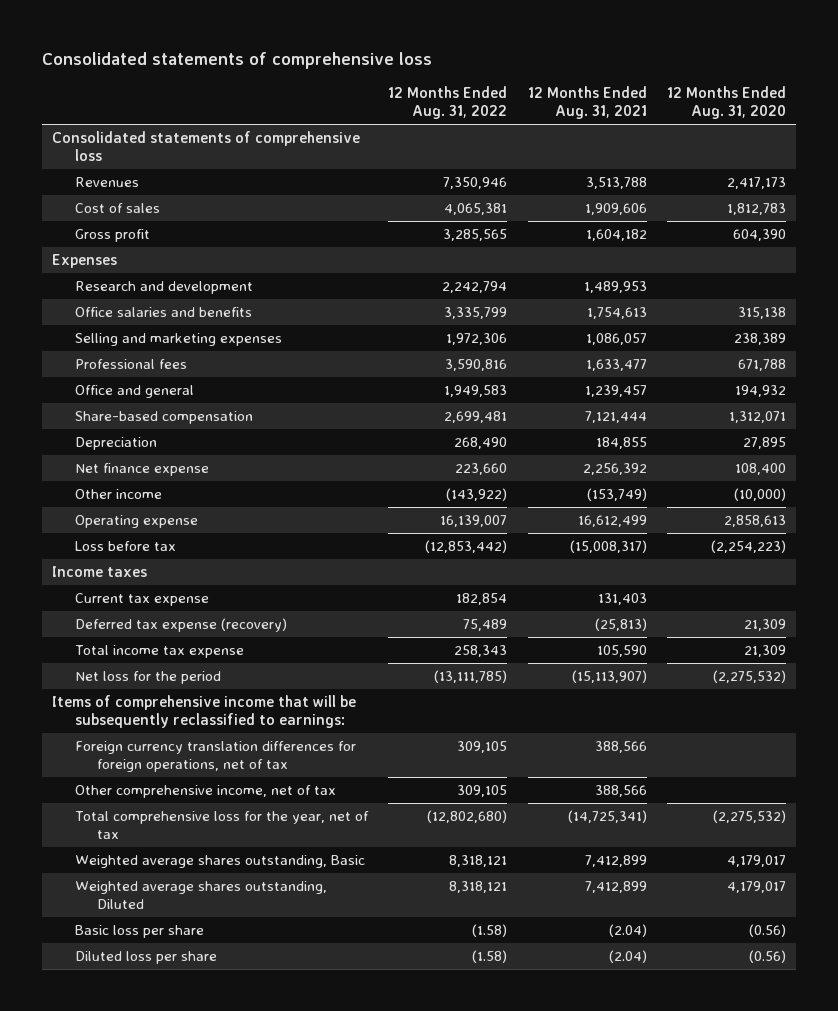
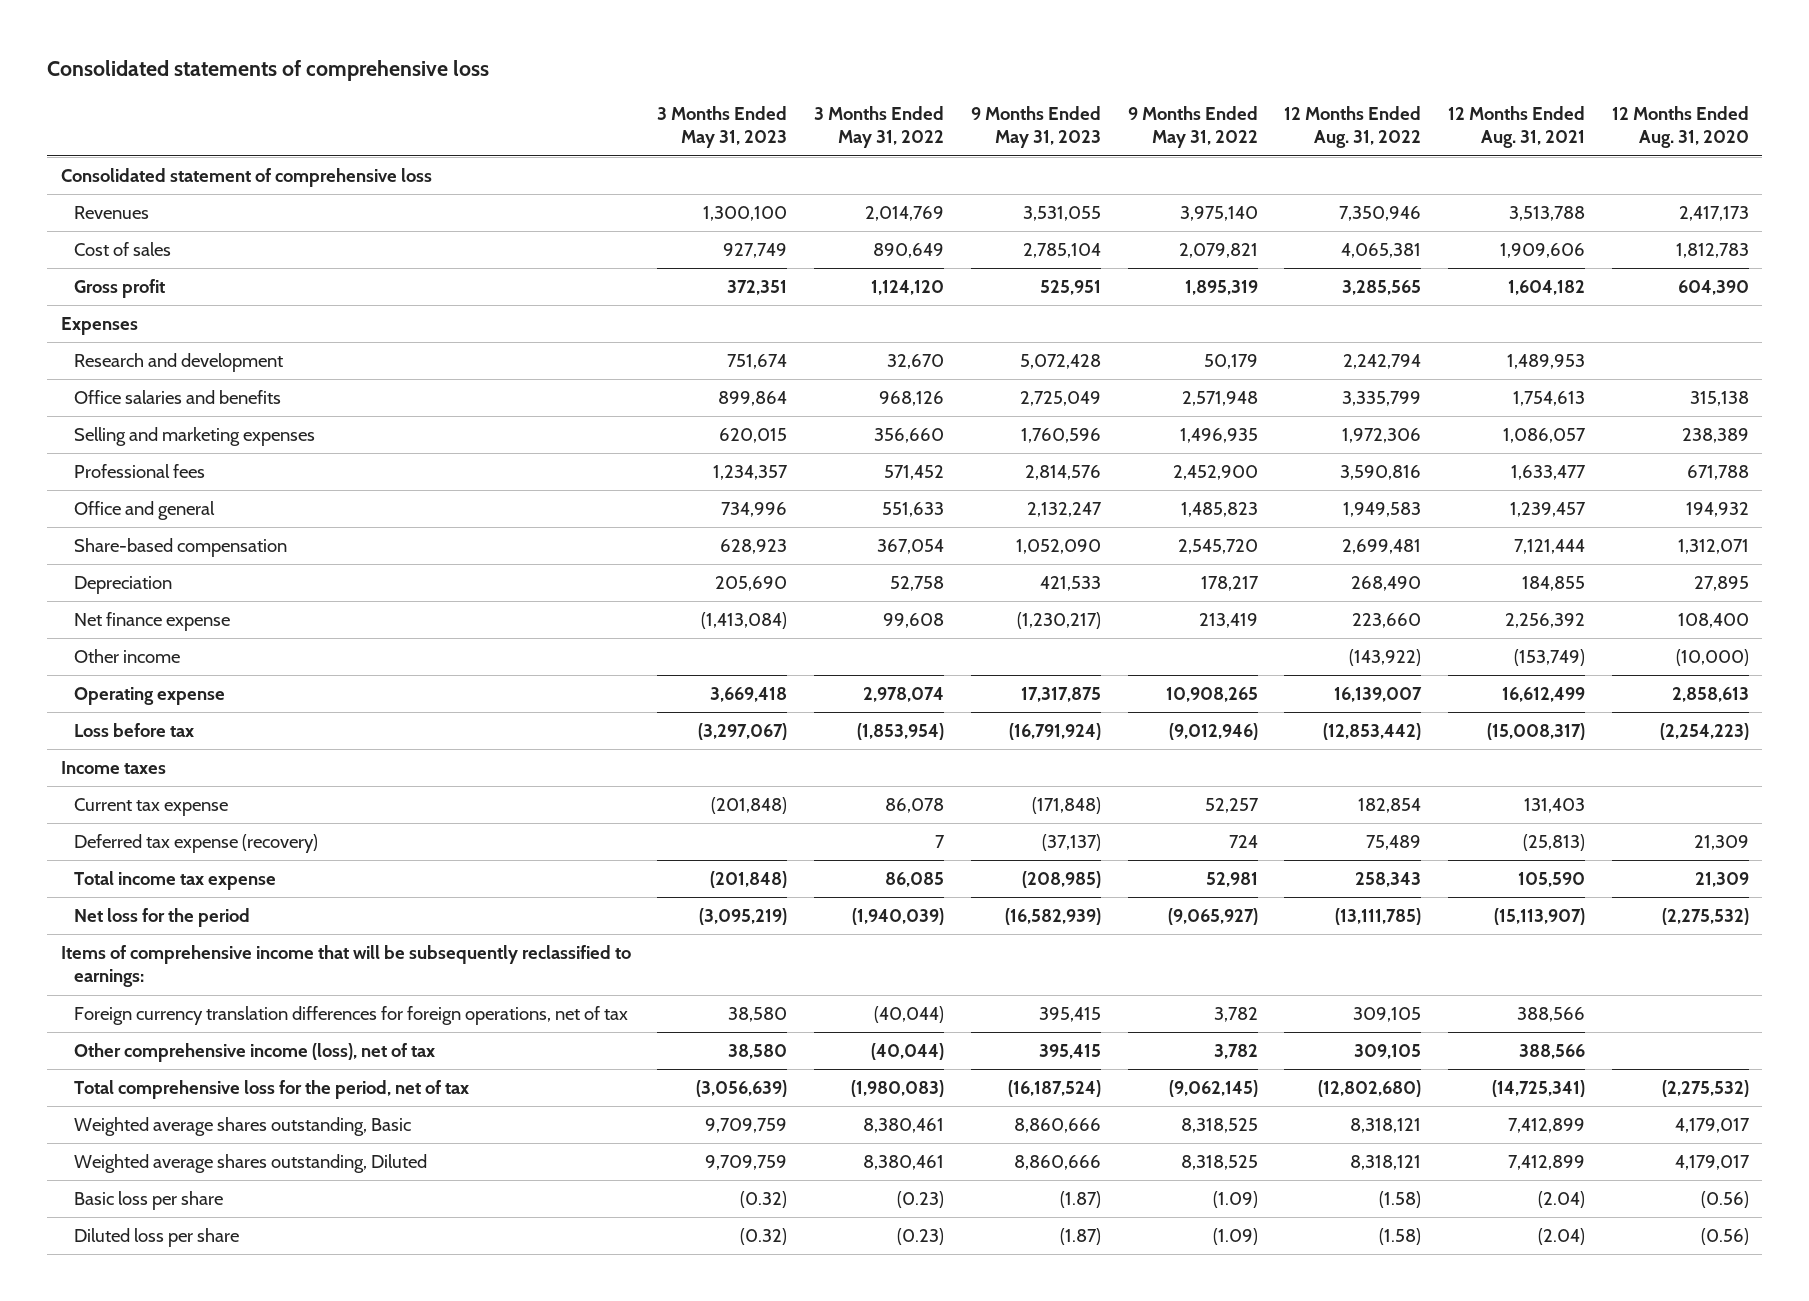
- | 12 Months Ended Aug. 31, 2022 | 12 Months Ended Aug. 31, 2021 | 12 Months Ended Aug. 31, 2020
+ | 3 Months Ended May 31, 2023 | 3 Months Ended May 31, 2022 | 9 Months Ended May 31, 2023 | 9 Months Ended May 31, 2022 | 12 Months Ended Aug. 31, 2022 | 12 Months Ended Aug. 31, 2021 | 12 Months Ended Aug. 31, 2020
- Consolidated statements of comprehensive loss
+ Consolidated statement of comprehensive loss
- Other comprehensive income, net of tax | 309,105 | 388,566 |
- Total comprehensive loss for the year, net of tax | (12,802,680) | (14,725,341) | (2,275,532)
+ Other comprehensive income (loss), net of tax | 38,580 | (40,044) | 395,415 | 3,782 | 309,105 | 388,566 |
+ Total comprehensive loss for the period, net of tax | (3,056,639) | (1,980,083) | (16,187,524) | (9,062,145) | (12,802,680) | (14,725,341) | (2,275,532)

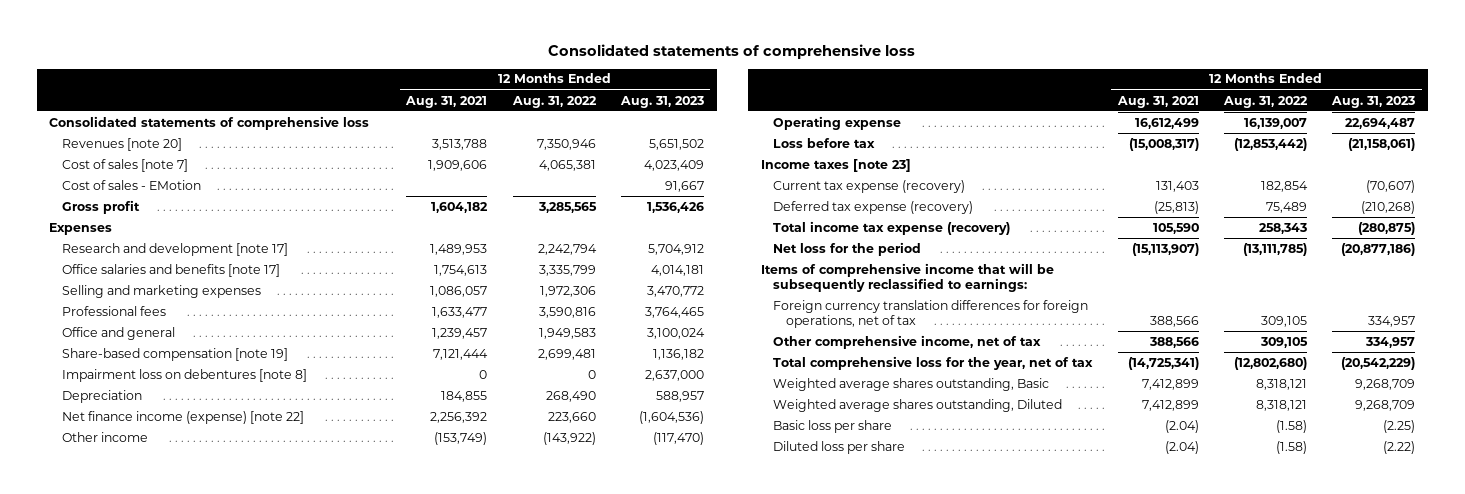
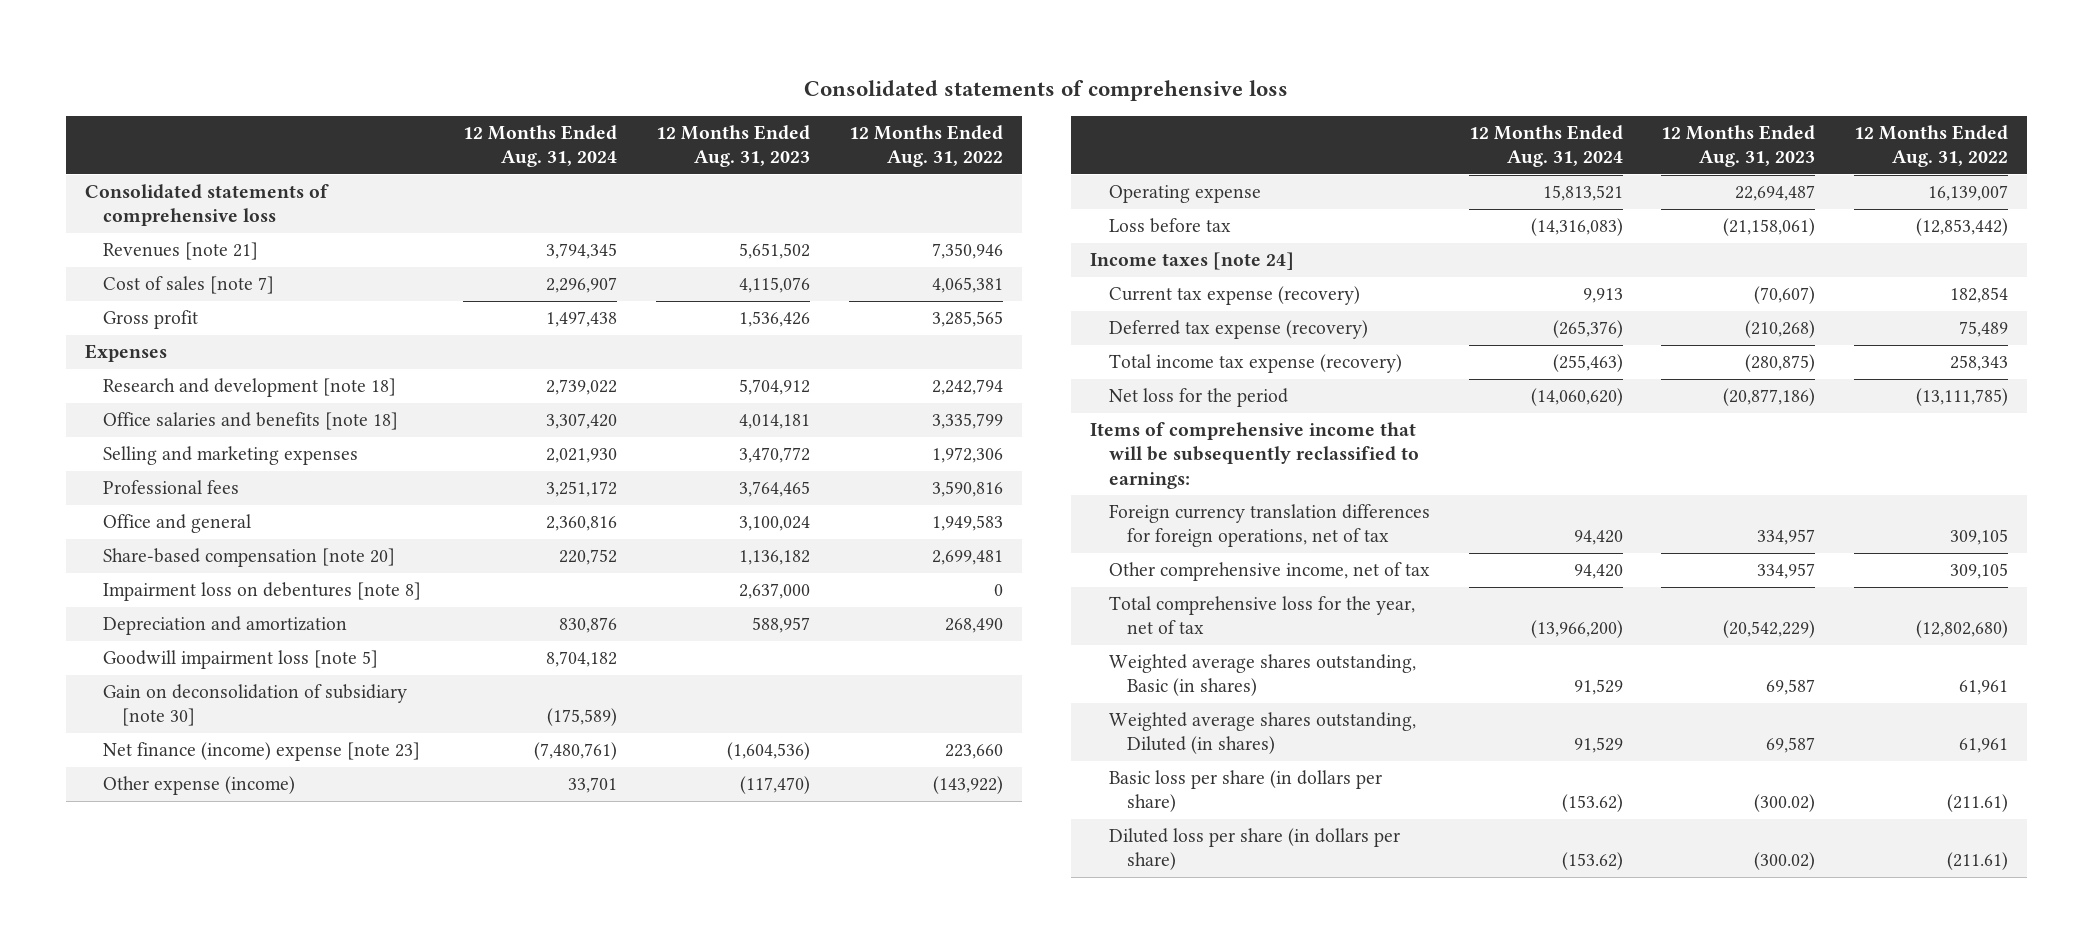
- | 12 Months Ended Aug. 31, 2021 | 12 Months Ended Aug. 31, 2022 | 12 Months Ended Aug. 31, 2023
+ | 12 Months Ended Aug. 31, 2024 | 12 Months Ended Aug. 31, 2023 | 12 Months Ended Aug. 31, 2022
- Revenues [note 20] | 3,513,788 | 7,350,946 | 5,651,502
- Cost of sales [note 7] | 1,909,606 | 4,065,381 | 4,023,409
- Cost of sales - EMotion | | | 91,667
+ Revenues [note 21] | 3,794,345 | 5,651,502 | 7,350,946
+ Cost of sales [note 7] | 2,296,907 | 4,115,076 | 4,065,381
- Research and development [note 17] | 1,489,953 | 2,242,794 | 5,704,912
- Office salaries and benefits [note 17] | 1,754,613 | 3,335,799 | 4,014,181
+ Research and development [note 18] | 2,739,022 | 5,704,912 | 2,242,794
+ Office salaries and benefits [note 18] | 3,307,420 | 4,014,181 | 3,335,799
- Share-based compensation [note 19] | 7,121,444 | 2,699,481 | 1,136,182
+ Share-based compensation [note 20] | 220,752 | 1,136,182 | 2,699,481
- Depreciation | 184,855 | 268,490 | 588,957
- Net finance income (expense) [note 22] | 2,256,392 | 223,660 | (1,604,536)
- Other income | (153,749) | (143,922) | (117,470)
+ Depreciation and amortization | 830,876 | 588,957 | 268,490
+ Goodwill impairment loss [note 5] | 8,704,182 | |
+ Gain on deconsolidation of subsidiary [note 30] | (175,589) | |
+ Net finance (income) expense [note 23] | (7,480,761) | (1,604,536) | 223,660
+ Other expense (income) | 33,701 | (117,470) | (143,922)
- Income taxes [note 23]
+ Income taxes [note 24]
- Weighted average shares outstanding, Basic | 7,412,899 | 8,318,121 | 9,268,709
- Weighted average shares outstanding, Diluted | 7,412,899 | 8,318,121 | 9,268,709
- Basic loss per share | (2.04) | (1.58) | (2.25)
- Diluted loss per share | (2.04) | (1.58) | (2.22)
+ Weighted average shares outstanding, Basic (in shares) | 91,529 | 69,587 | 61,961
+ Weighted average shares outstanding, Diluted (in shares) | 91,529 | 69,587 | 61,961
+ Basic loss per share (in dollars per share) | (153.62) | (300.02) | (211.61)
+ Diluted loss per share (in dollars per share) | (153.62) | (300.02) | (211.61)

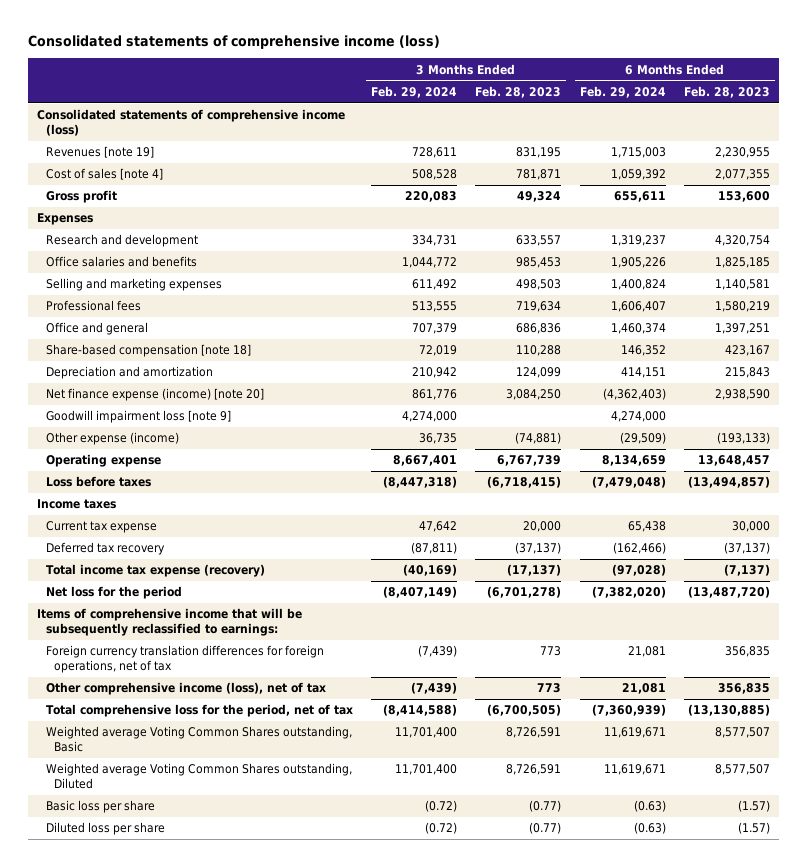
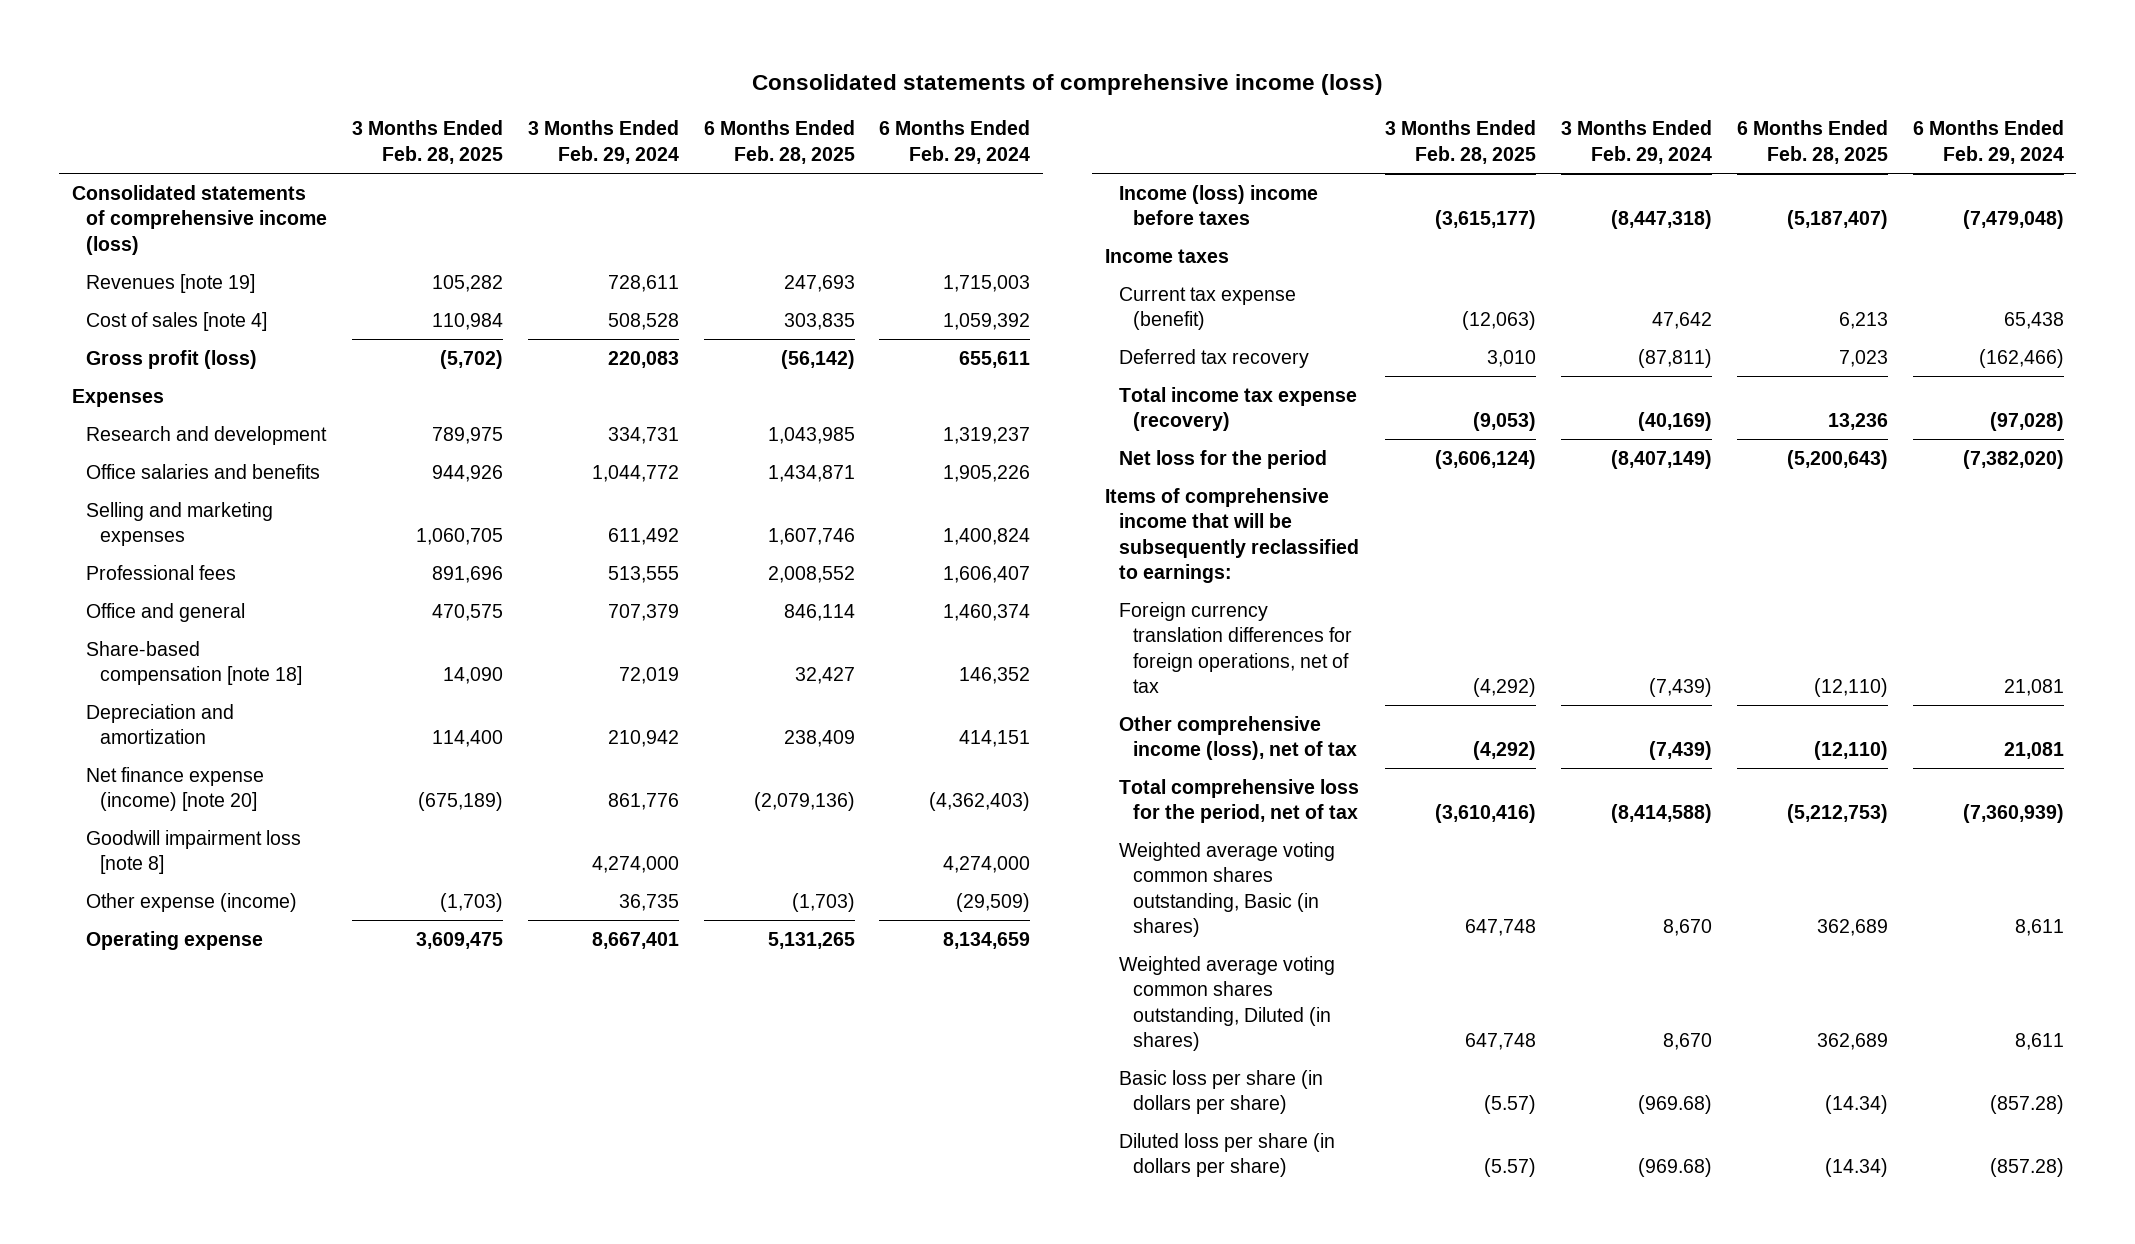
- | 3 Months Ended Feb. 29, 2024 | 3 Months Ended Feb. 28, 2023 | 6 Months Ended Feb. 29, 2024 | 6 Months Ended Feb. 28, 2023
+ | 3 Months Ended Feb. 28, 2025 | 3 Months Ended Feb. 29, 2024 | 6 Months Ended Feb. 28, 2025 | 6 Months Ended Feb. 29, 2024
- Gross profit | 220,083 | 49,324 | 655,611 | 153,600
+ Gross profit (loss) | (5,702) | 220,083 | (56,142) | 655,611
- Goodwill impairment loss [note 9] | 4,274,000 | | 4,274,000 |
+ Goodwill impairment loss [note 8] | | 4,274,000 | | 4,274,000
- Loss before taxes | (8,447,318) | (6,718,415) | (7,479,048) | (13,494,857)
+ Income (loss) income before taxes | (3,615,177) | (8,447,318) | (5,187,407) | (7,479,048)
- Current tax expense | 47,642 | 20,000 | 65,438 | 30,000
+ Current tax expense (benefit) | (12,063) | 47,642 | 6,213 | 65,438
- Weighted average Voting Common Shares outstanding, Basic | 11,701,400 | 8,726,591 | 11,619,671 | 8,577,507
- Weighted average Voting Common Shares outstanding, Diluted | 11,701,400 | 8,726,591 | 11,619,671 | 8,577,507
- Basic loss per share | (0.72) | (0.77) | (0.63) | (1.57)
- Diluted loss per share | (0.72) | (0.77) | (0.63) | (1.57)
+ Weighted average voting common shares outstanding, Basic (in shares) | 647,748 | 8,670 | 362,689 | 8,611
+ Weighted average voting common shares outstanding, Diluted (in shares) | 647,748 | 8,670 | 362,689 | 8,611
+ Basic loss per share (in dollars per share) | (5.57) | (969.68) | (14.34) | (857.28)
+ Diluted loss per share (in dollars per share) | (5.57) | (969.68) | (14.34) | (857.28)

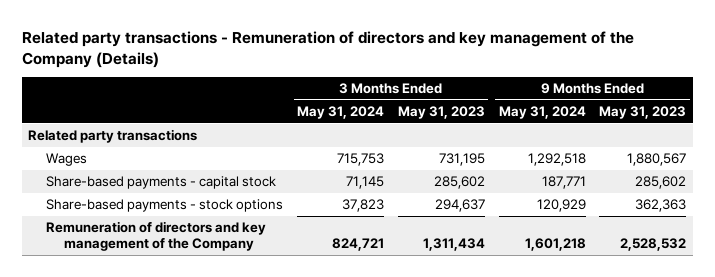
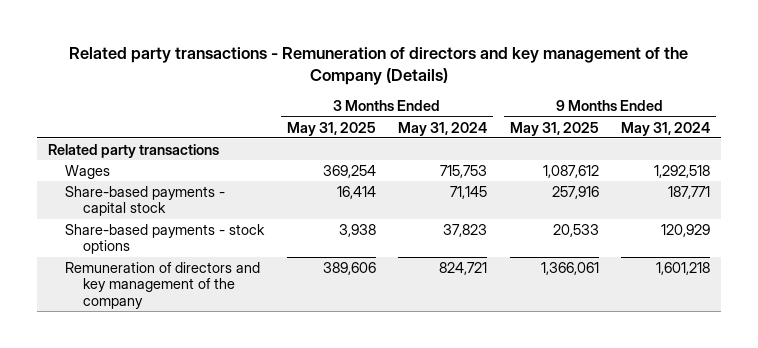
- | 3 Months Ended May 31, 2024 | 3 Months Ended May 31, 2023 | 9 Months Ended May 31, 2024 | 9 Months Ended May 31, 2023
+ | 3 Months Ended May 31, 2025 | 3 Months Ended May 31, 2024 | 9 Months Ended May 31, 2025 | 9 Months Ended May 31, 2024
- Remuneration of directors and key management of the Company | 824,721 | 1,311,434 | 1,601,218 | 2,528,532
+ Remuneration of directors and key management of the company | 389,606 | 824,721 | 1,366,061 | 1,601,218

